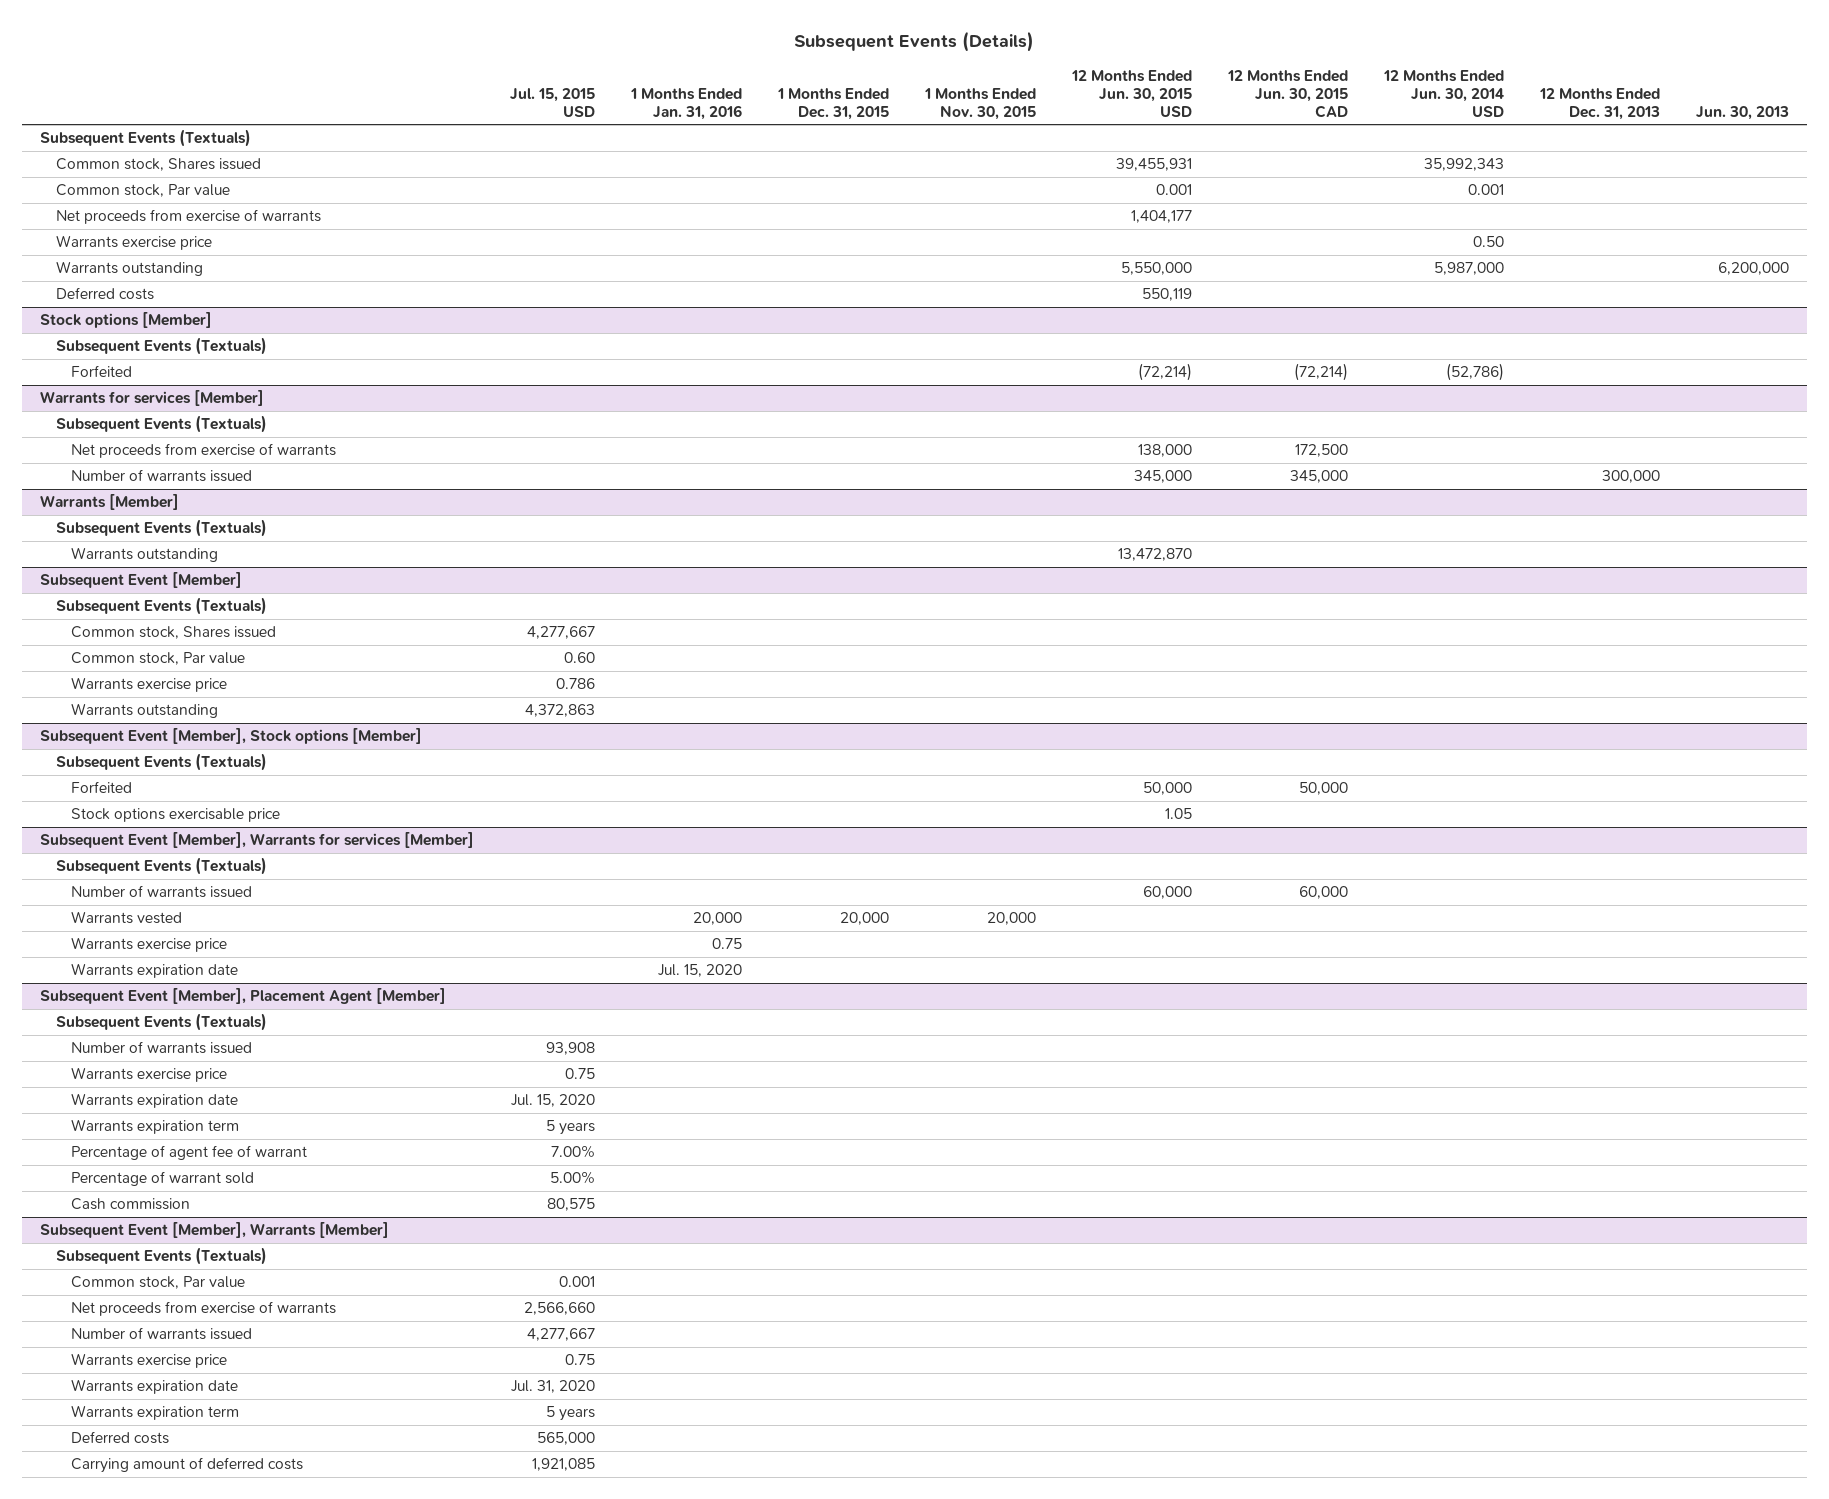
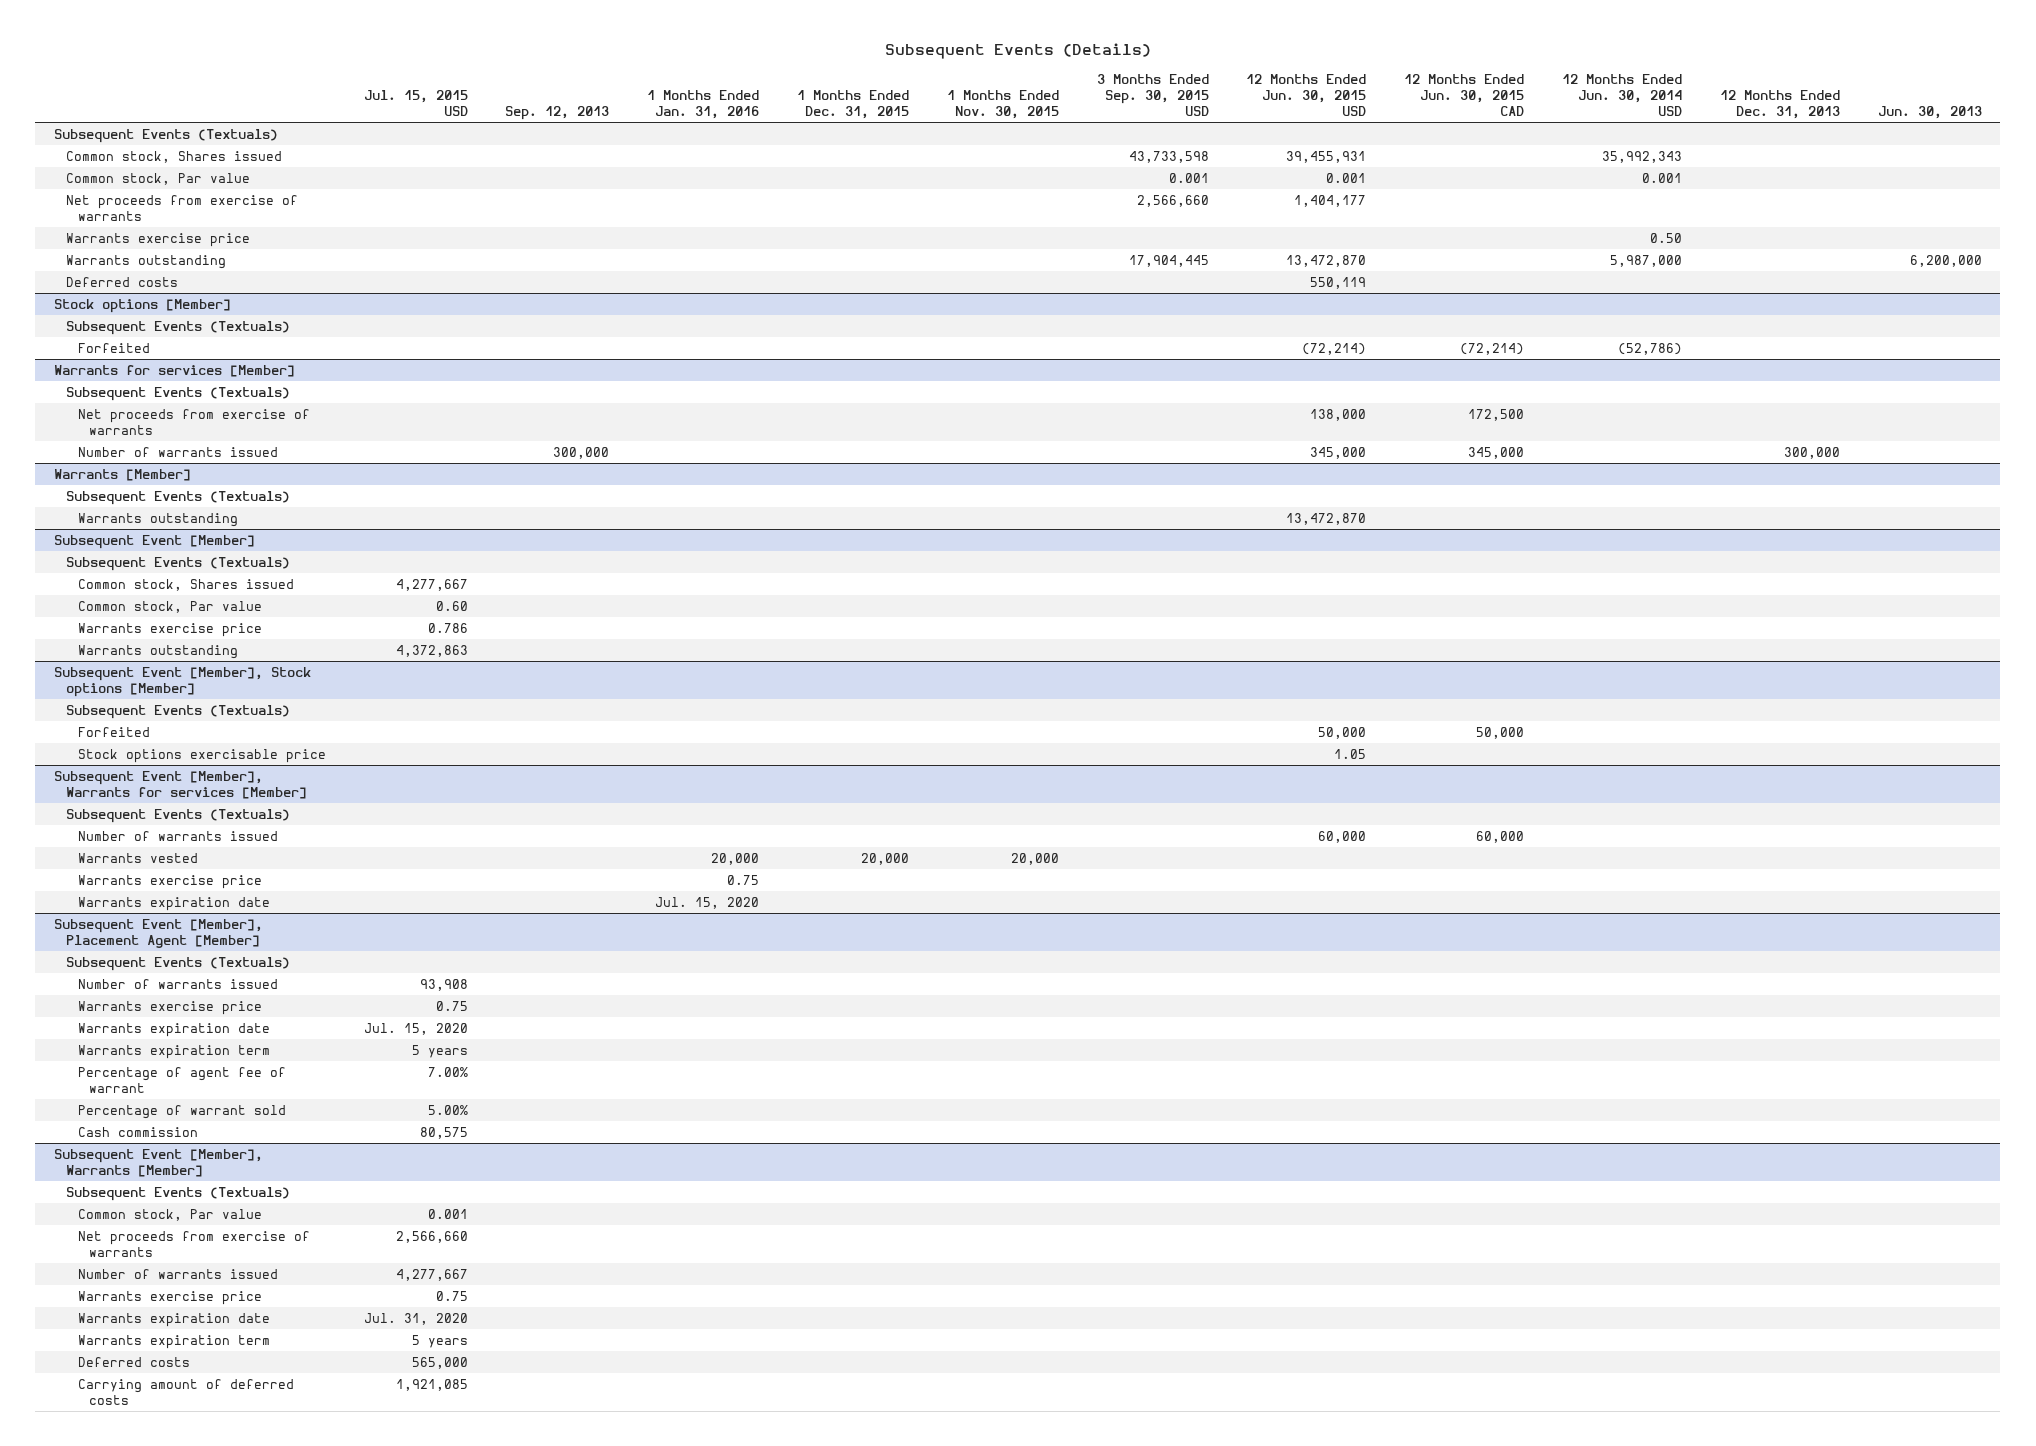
- | Jul. 15, 2015 USD | 1 Months Ended Jan. 31, 2016 | 1 Months Ended Dec. 31, 2015 | 1 Months Ended Nov. 30, 2015 | 12 Months Ended Jun. 30, 2015 USD | 12 Months Ended Jun. 30, 2015 CAD | 12 Months Ended Jun. 30, 2014 USD | 12 Months Ended Dec. 31, 2013 | Jun. 30, 2013
+ | Jul. 15, 2015 USD | Sep. 12, 2013 | 1 Months Ended Jan. 31, 2016 | 1 Months Ended Dec. 31, 2015 | 1 Months Ended Nov. 30, 2015 | 3 Months Ended Sep. 30, 2015 USD | 12 Months Ended Jun. 30, 2015 USD | 12 Months Ended Jun. 30, 2015 CAD | 12 Months Ended Jun. 30, 2014 USD | 12 Months Ended Dec. 31, 2013 | Jun. 30, 2013
- Warrants outstanding | | | | | 5,550,000 | | 5,987,000 | | 6,200,000
+ Warrants outstanding | | | | | | 17,904,445 | 13,472,870 | | 5,987,000 | | 6,200,000

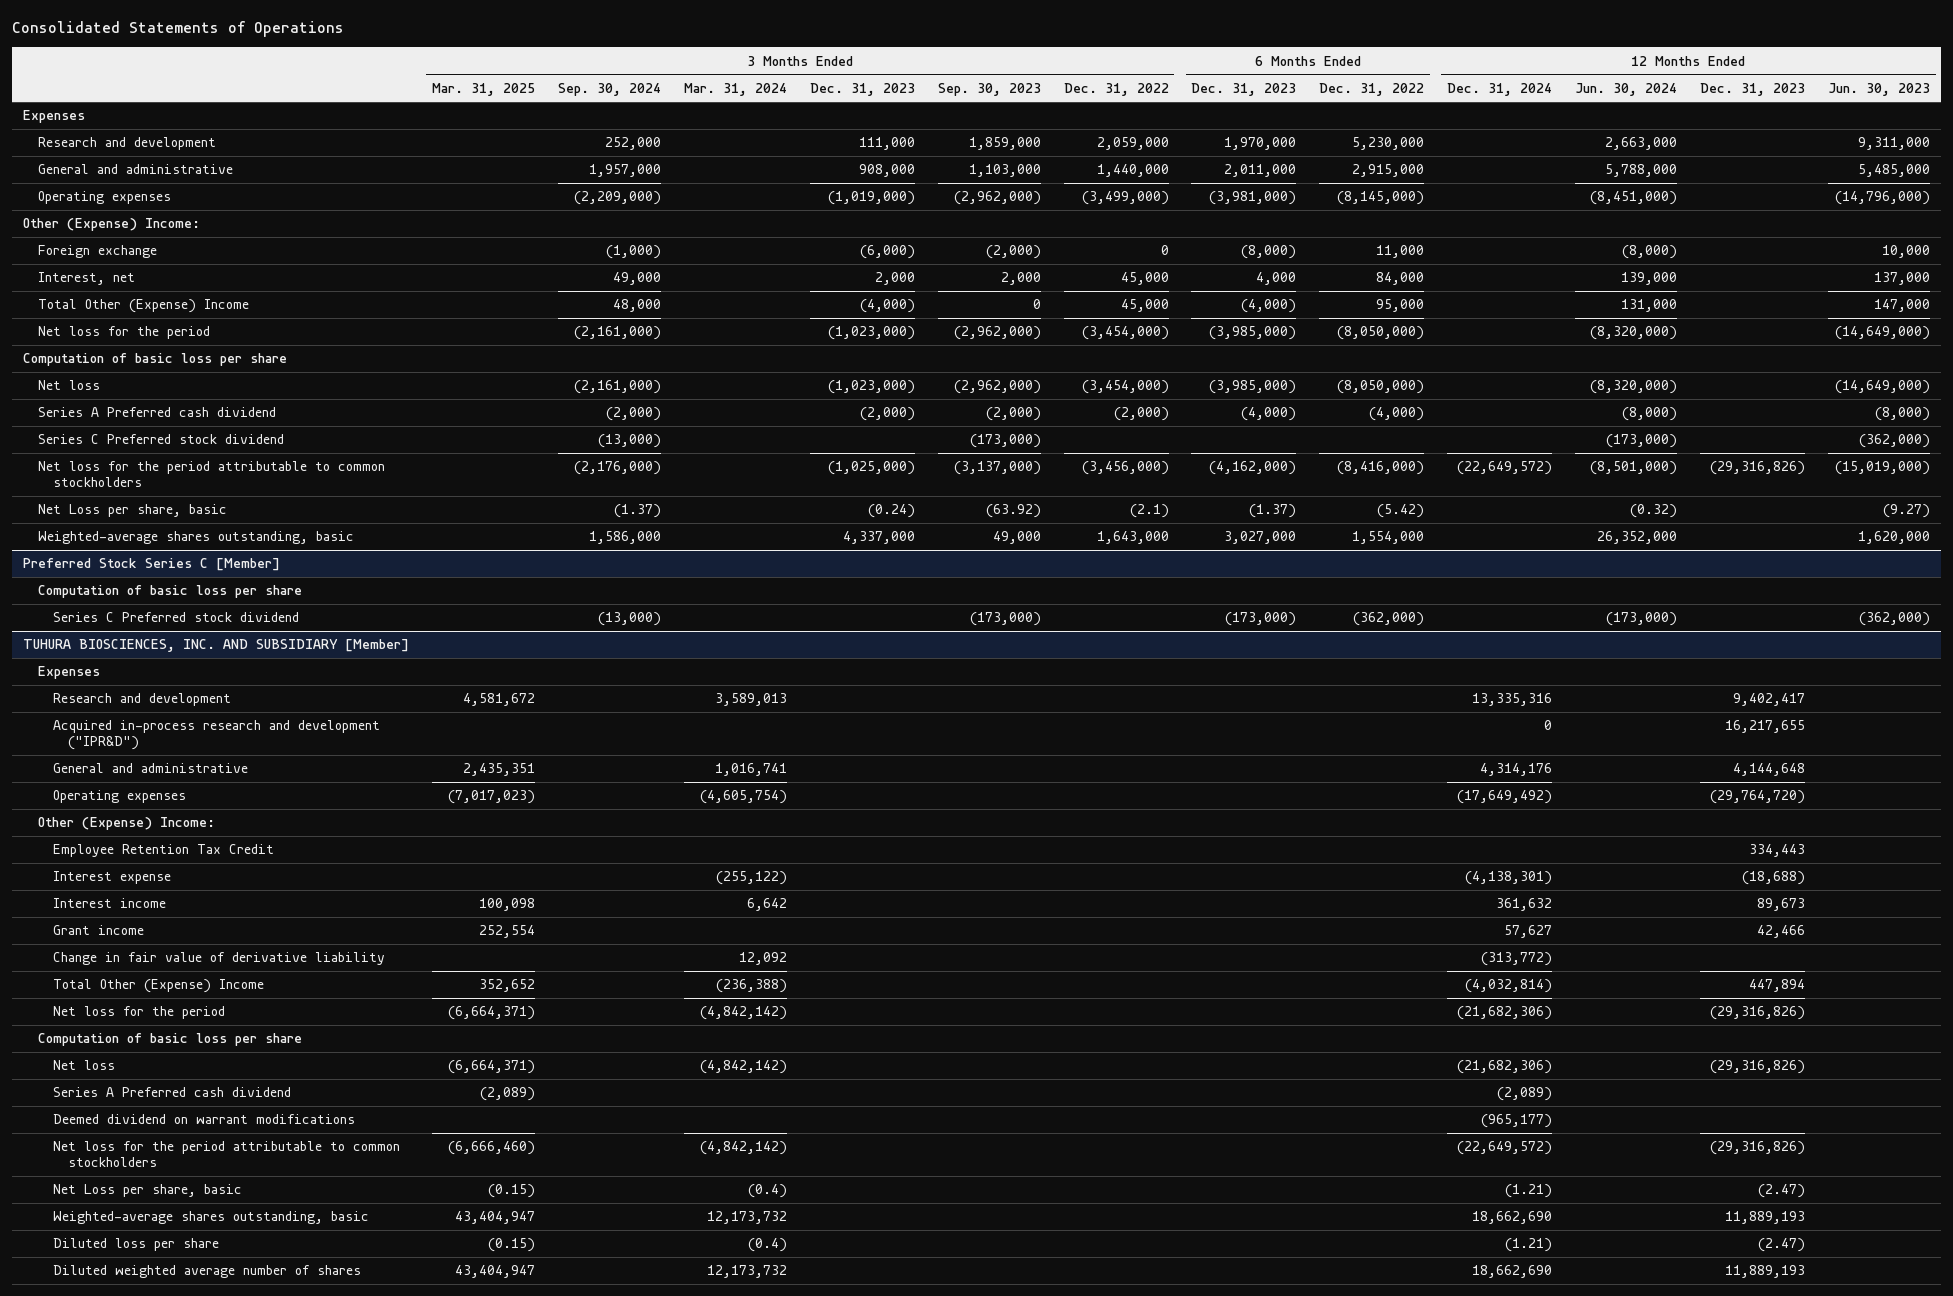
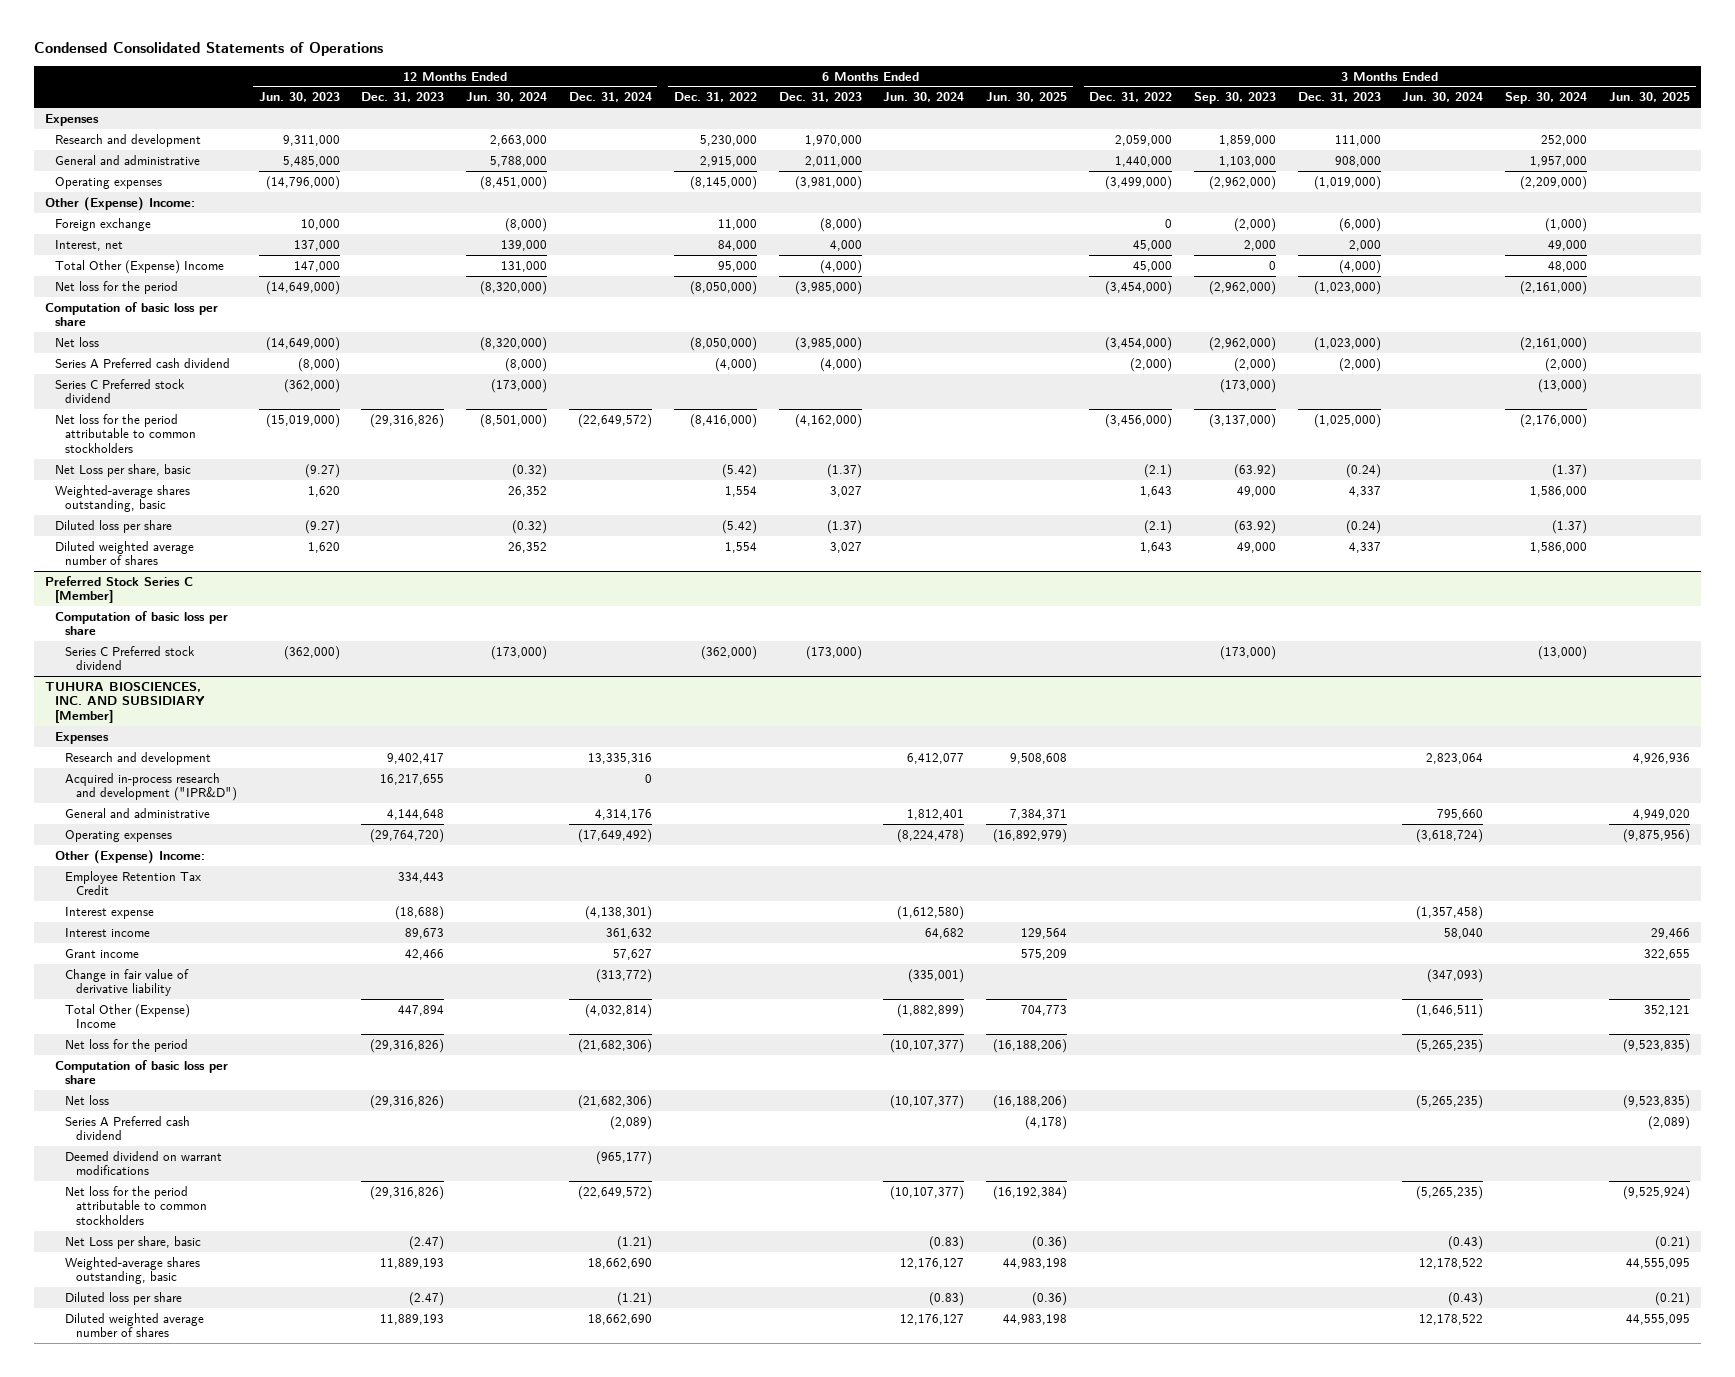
- Consolidated Statements of Operations
+ Condensed Consolidated Statements of Operations
- | 3 Months Ended Mar. 31, 2025 | 3 Months Ended Sep. 30, 2024 | 3 Months Ended Mar. 31, 2024 | 3 Months Ended Dec. 31, 2023 | 3 Months Ended Sep. 30, 2023 | 3 Months Ended Dec. 31, 2022 | 6 Months Ended Dec. 31, 2023 | 6 Months Ended Dec. 31, 2022 | 12 Months Ended Dec. 31, 2024 | 12 Months Ended Jun. 30, 2024 | 12 Months Ended Dec. 31, 2023 | 12 Months Ended Jun. 30, 2023
+ | 12 Months Ended Jun. 30, 2023 | 12 Months Ended Dec. 31, 2023 | 12 Months Ended Jun. 30, 2024 | 12 Months Ended Dec. 31, 2024 | 6 Months Ended Dec. 31, 2022 | 6 Months Ended Dec. 31, 2023 | 6 Months Ended Jun. 30, 2024 | 6 Months Ended Jun. 30, 2025 | 3 Months Ended Dec. 31, 2022 | 3 Months Ended Sep. 30, 2023 | 3 Months Ended Dec. 31, 2023 | 3 Months Ended Jun. 30, 2024 | 3 Months Ended Sep. 30, 2024 | 3 Months Ended Jun. 30, 2025
- Weighted-average shares outstanding, basic | | 1,586,000 | | 4,337,000 | 49,000 | 1,643,000 | 3,027,000 | 1,554,000 | | 26,352,000 | | 1,620,000
+ Weighted-average shares outstanding, basic | 1,620 | | 26,352 | | 1,554 | 3,027 | | | 1,643 | 49,000 | 4,337 | | 1,586,000 |
+ Diluted loss per share | (9.27) | | (0.32) | | (5.42) | (1.37) | | | (2.1) | (63.92) | (0.24) | | (1.37) |
+ Diluted weighted average number of shares | 1,620 | | 26,352 | | 1,554 | 3,027 | | | 1,643 | 49,000 | 4,337 | | 1,586,000 |

